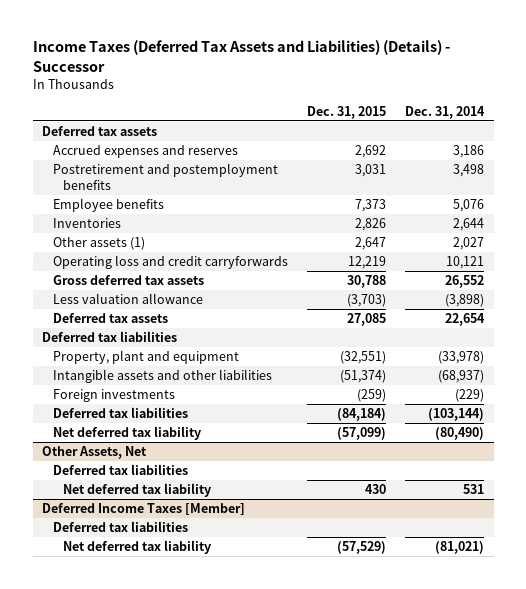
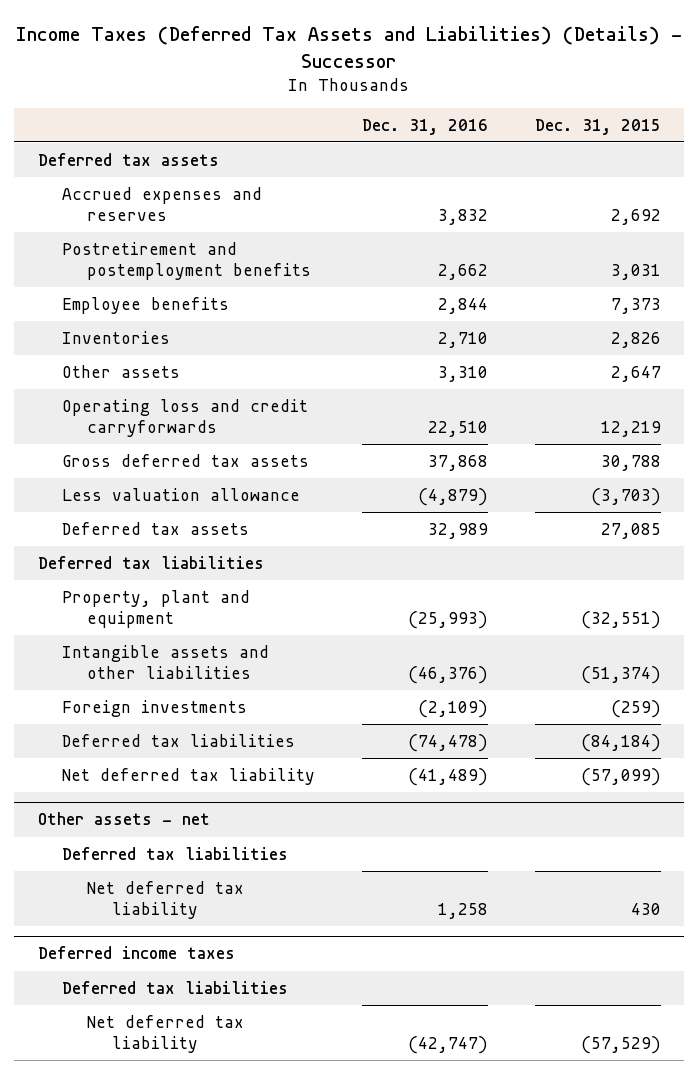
- | Dec. 31, 2015 | Dec. 31, 2014
+ | Dec. 31, 2016 | Dec. 31, 2015
- Other assets (1) | 2,647 | 2,027
+ Other assets | 3,310 | 2,647
- Other Assets, Net
+ Other assets - net
- Deferred Income Taxes [Member]
+ Deferred income taxes

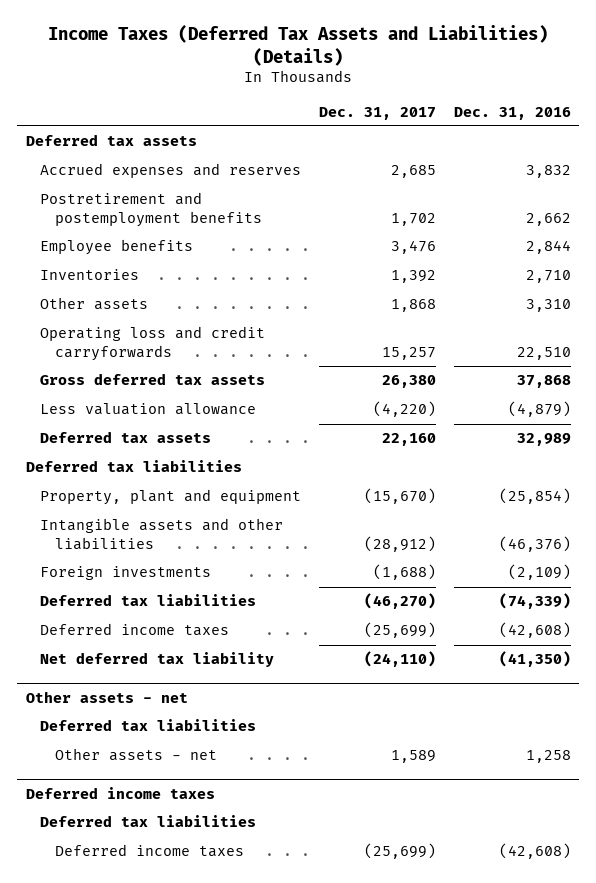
- Income Taxes (Deferred Tax Assets and Liabilities) (Details) - Successor
+ Income Taxes (Deferred Tax Assets and Liabilities) (Details)
- | Dec. 31, 2016 | Dec. 31, 2015
+ | Dec. 31, 2017 | Dec. 31, 2016
- Property, plant and equipment | (25,993) | (32,551)
+ Property, plant and equipment | (15,670) | (25,854)
- Deferred tax liabilities | (74,478) | (84,184)
- Net deferred tax liability | (41,489) | (57,099)
+ Deferred tax liabilities | (46,270) | (74,339)
+ Deferred income taxes | (25,699) | (42,608)
+ Net deferred tax liability | (24,110) | (41,350)
@ Other assets - net
- Net deferred tax liability | 1,258 | 430
+ Other assets - net | 1,589 | 1,258
@ Deferred income taxes
- Net deferred tax liability | (42,747) | (57,529)
+ Deferred income taxes | (25,699) | (42,608)

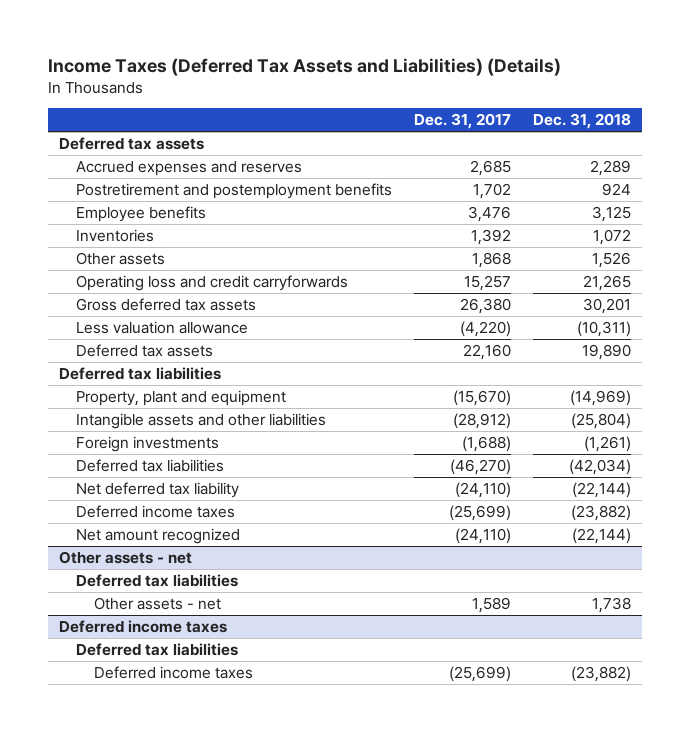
- | Dec. 31, 2017 | Dec. 31, 2016
+ | Dec. 31, 2017 | Dec. 31, 2018
moved down: Deferred income taxes | (25,699) | (23,882)
+ Net amount recognized | (24,110) | (22,144)

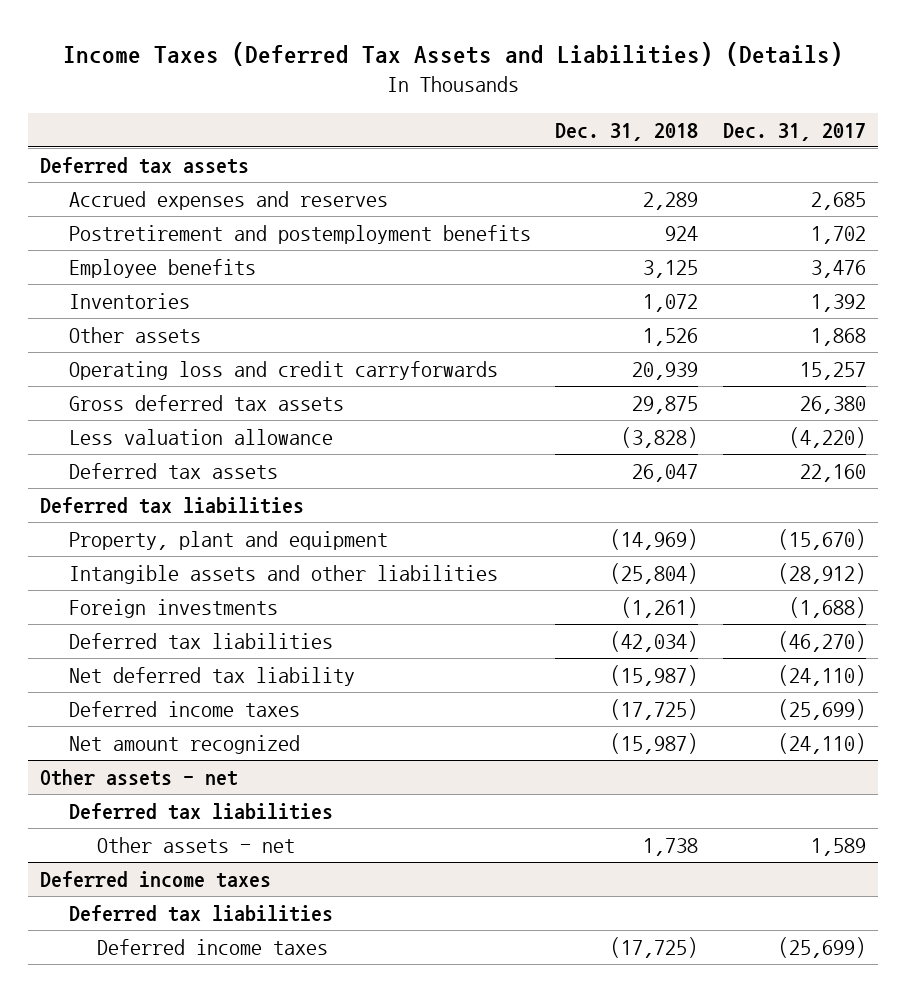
- | Dec. 31, 2017 | Dec. 31, 2018
+ | Dec. 31, 2018 | Dec. 31, 2017
- Operating loss and credit carryforwards | 15,257 | 21,265
- Gross deferred tax assets | 26,380 | 30,201
- Less valuation allowance | (4,220) | (10,311)
- Deferred tax assets | 22,160 | 19,890
+ Operating loss and credit carryforwards | 20,939 | 15,257
+ Gross deferred tax assets | 29,875 | 26,380
+ Less valuation allowance | (3,828) | (4,220)
+ Deferred tax assets | 26,047 | 22,160
- Net deferred tax liability | (24,110) | (22,144)
- Deferred income taxes | (25,699) | (23,882)
- Net amount recognized | (24,110) | (22,144)
+ Net deferred tax liability | (15,987) | (24,110)
+ Deferred income taxes | (17,725) | (25,699)
+ Net amount recognized | (15,987) | (24,110)
@ Deferred income taxes
- Deferred income taxes | (25,699) | (23,882)
+ Deferred income taxes | (17,725) | (25,699)

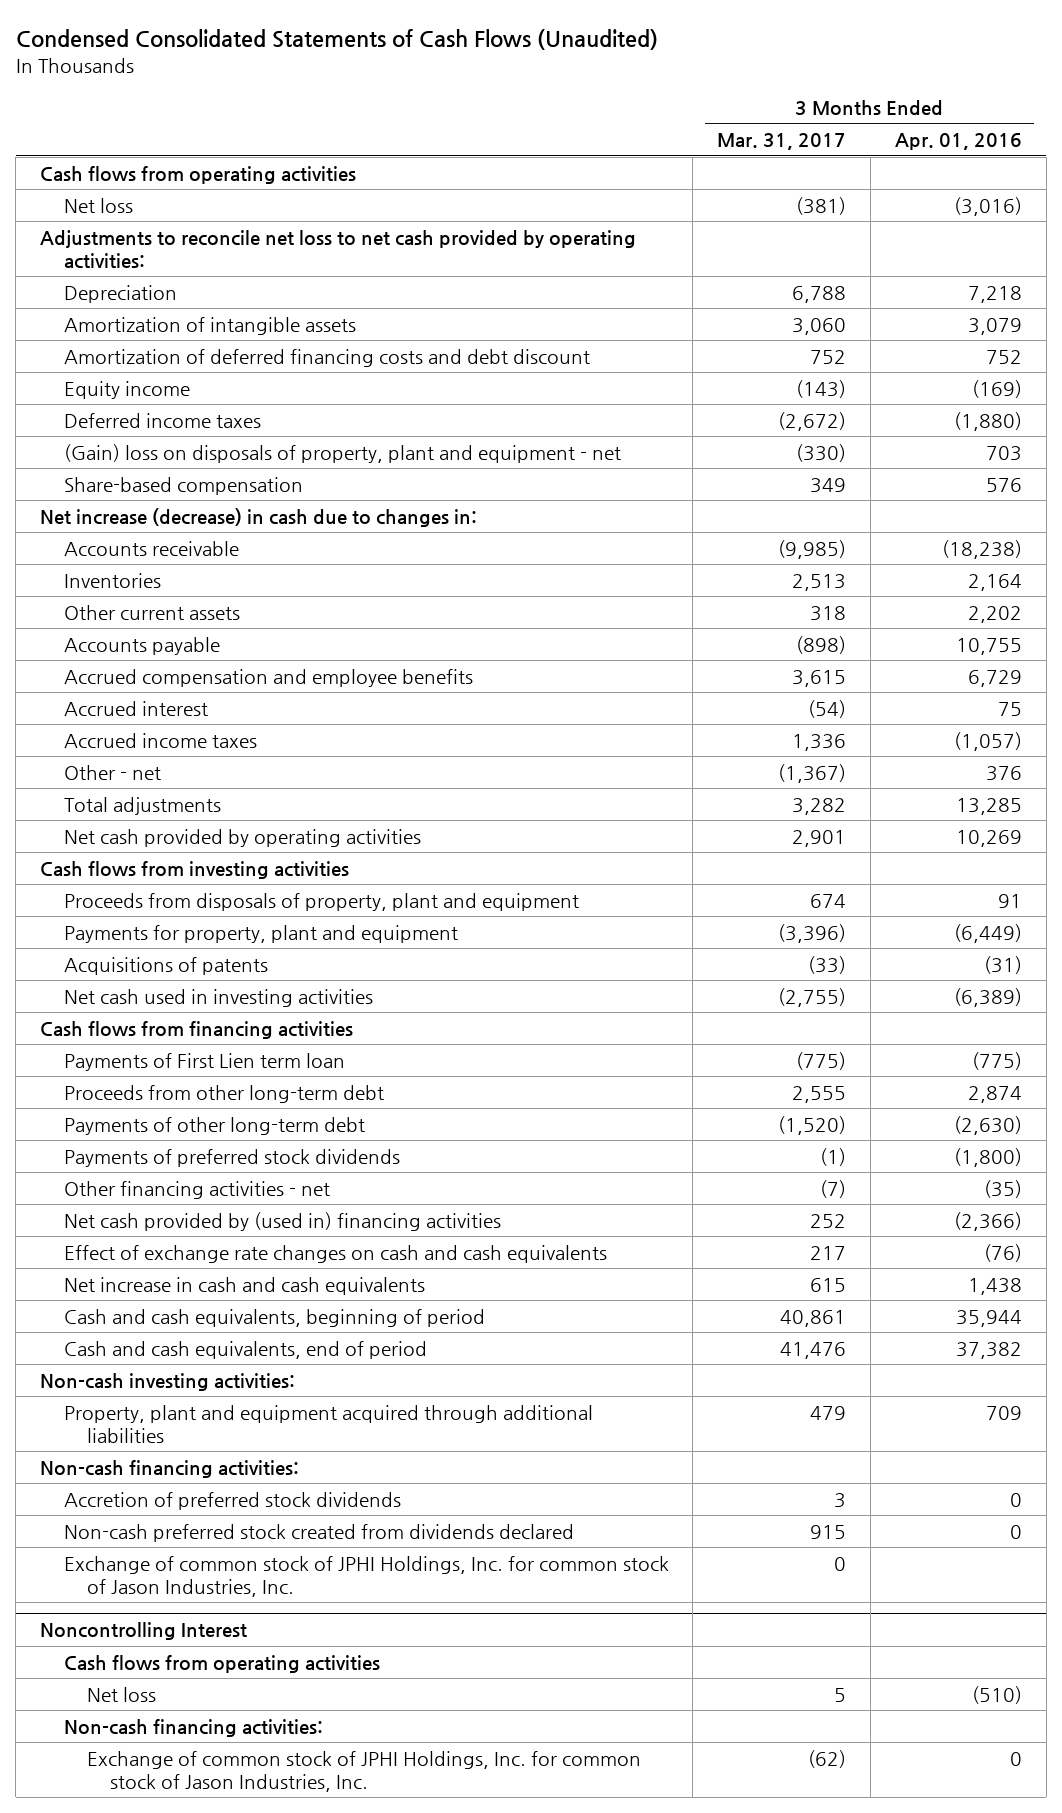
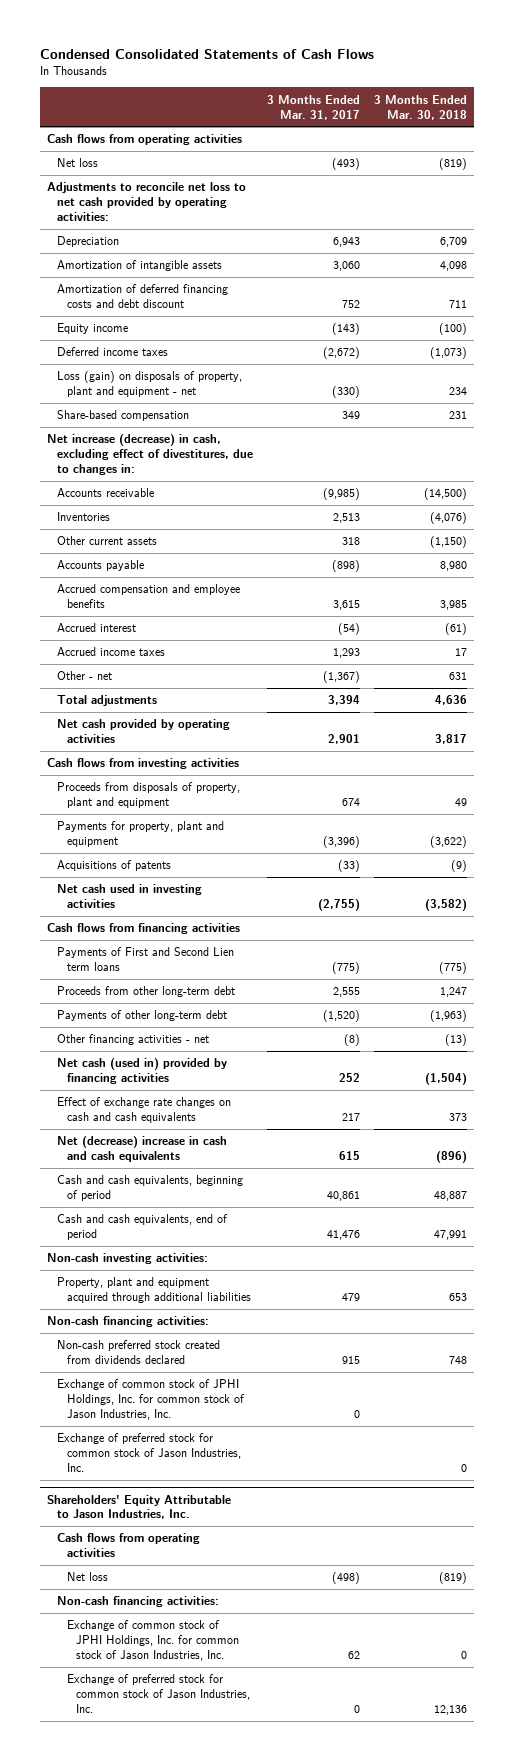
- Condensed Consolidated Statements of Cash Flows (Unaudited)
+ Condensed Consolidated Statements of Cash Flows
- | 3 Months Ended Mar. 31, 2017 | 3 Months Ended Apr. 01, 2016
+ | 3 Months Ended Mar. 31, 2017 | 3 Months Ended Mar. 30, 2018
- Net loss | (381) | (3,016)
+ Net loss | (493) | (819)
- Depreciation | 6,788 | 7,218
+ Depreciation | 6,943 | 6,709
- (Gain) loss on disposals of property, plant and equipment - net | (330) | 703
+ Loss (gain) on disposals of property, plant and equipment - net | (330) | 234
- Net increase (decrease) in cash due to changes in:
+ Net increase (decrease) in cash, excluding effect of divestitures, due to changes in:
- Accrued income taxes | 1,336 | (1,057)
+ Accrued income taxes | 1,293 | 17
- Total adjustments | 3,282 | 13,285
+ Total adjustments | 3,394 | 4,636
- Payments of First Lien term loan | (775) | (775)
+ Payments of First and Second Lien term loans | (775) | (775)
- Payments of preferred stock dividends | (1) | (1,800)
- Other financing activities - net | (7) | (35)
- Net cash provided by (used in) financing activities | 252 | (2,366)
+ Other financing activities - net | (8) | (13)
+ Net cash (used in) provided by financing activities | 252 | (1,504)
- Net increase in cash and cash equivalents | 615 | 1,438
+ Net (decrease) increase in cash and cash equivalents | 615 | (896)
- Accretion of preferred stock dividends | 3 | 0
- Noncontrolling Interest
+ Exchange of preferred stock for common stock of Jason Industries, Inc. | | 0
+ Shareholders' Equity Attributable to Jason Industries, Inc.
- Net loss | 5 | (510)
+ Net loss | (498) | (819)
- Exchange of common stock of JPHI Holdings, Inc. for common stock of Jason Industries, Inc. | (62) | 0
+ Exchange of common stock of JPHI Holdings, Inc. for common stock of Jason Industries, Inc. | 62 | 0
+ Exchange of preferred stock for common stock of Jason Industries, Inc. | 0 | 12,136

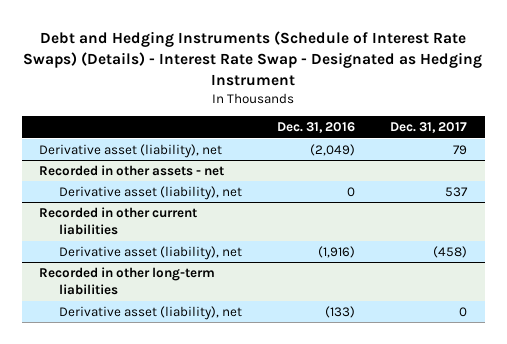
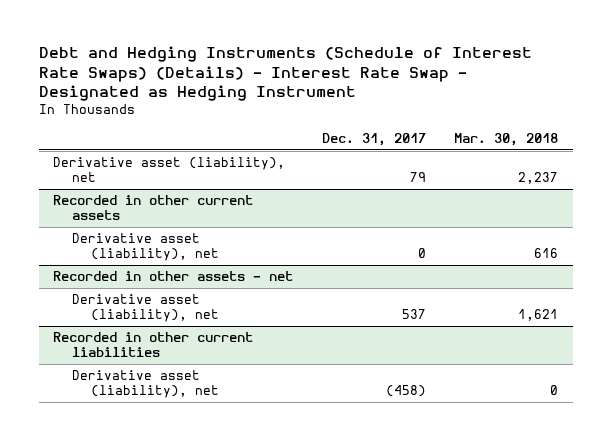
- | Dec. 31, 2016 | Dec. 31, 2017
+ | Dec. 31, 2017 | Mar. 30, 2018
+ Recorded in other current assets
+ Derivative asset (liability), net | 0 | 616
- Recorded in other long-term liabilities
- Derivative asset (liability), net | (133) | 0

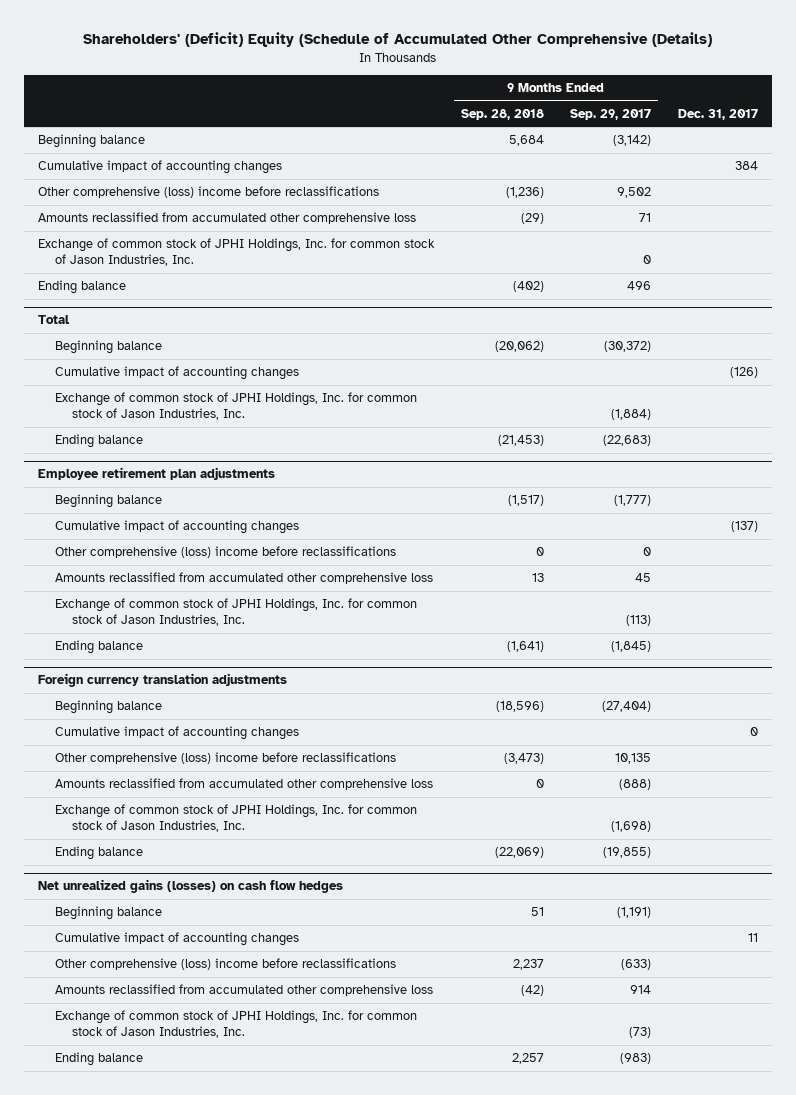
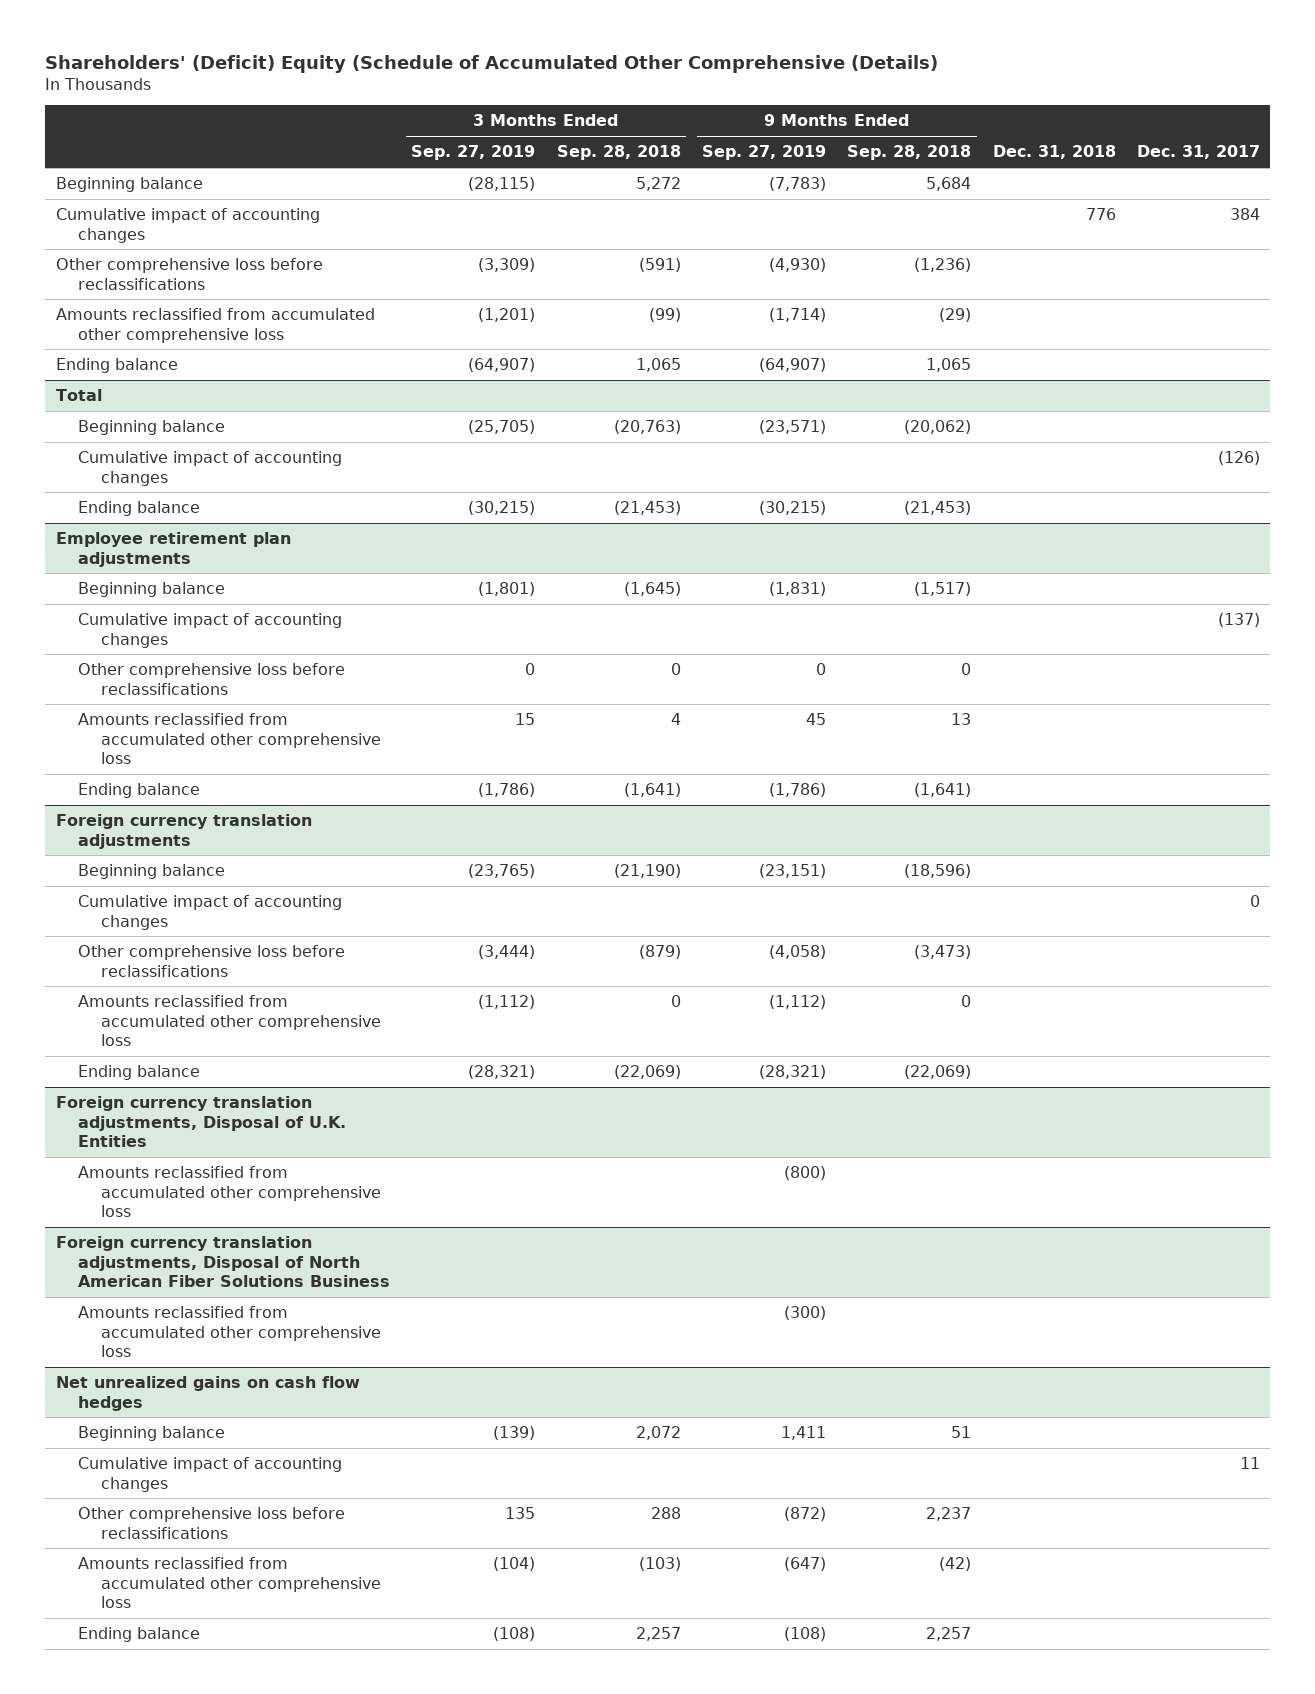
- | 9 Months Ended Sep. 28, 2018 | 9 Months Ended Sep. 29, 2017 | Dec. 31, 2017
+ | 3 Months Ended Sep. 27, 2019 | 3 Months Ended Sep. 28, 2018 | 9 Months Ended Sep. 27, 2019 | 9 Months Ended Sep. 28, 2018 | Dec. 31, 2018 | Dec. 31, 2017
- Other comprehensive (loss) income before reclassifications | (1,236) | 9,502 |
+ Other comprehensive loss before reclassifications | (3,309) | (591) | (4,930) | (1,236) | |
- Exchange of common stock of JPHI Holdings, Inc. for common stock of Jason Industries, Inc. | | 0 |
- Ending balance | (402) | 496 |
+ Ending balance | (64,907) | 1,065 | (64,907) | 1,065 | |
@ Total
- Exchange of common stock of JPHI Holdings, Inc. for common stock of Jason Industries, Inc. | | (1,884) |
@ Employee retirement plan adjustments
- Other comprehensive (loss) income before reclassifications | 0 | 0 |
+ Other comprehensive loss before reclassifications | 0 | 0 | 0 | 0 | |
- Exchange of common stock of JPHI Holdings, Inc. for common stock of Jason Industries, Inc. | | (113) |
@ Foreign currency translation adjustments
- Other comprehensive (loss) income before reclassifications | (3,473) | 10,135 |
+ Other comprehensive loss before reclassifications | (3,444) | (879) | (4,058) | (3,473) | |
- Exchange of common stock of JPHI Holdings, Inc. for common stock of Jason Industries, Inc. | | (1,698) |
- Net unrealized gains (losses) on cash flow hedges
+ Foreign currency translation adjustments, Disposal of U.K. Entities
+ Amounts reclassified from accumulated other comprehensive loss | | | (800) | | |
+ Foreign currency translation adjustments, Disposal of North American Fiber Solutions Business
+ Amounts reclassified from accumulated other comprehensive loss | | | (300) | | |
+ Net unrealized gains on cash flow hedges
- Other comprehensive (loss) income before reclassifications | 2,237 | (633) |
+ Other comprehensive loss before reclassifications | 135 | 288 | (872) | 2,237 | |
- Exchange of common stock of JPHI Holdings, Inc. for common stock of Jason Industries, Inc. | | (73) |

